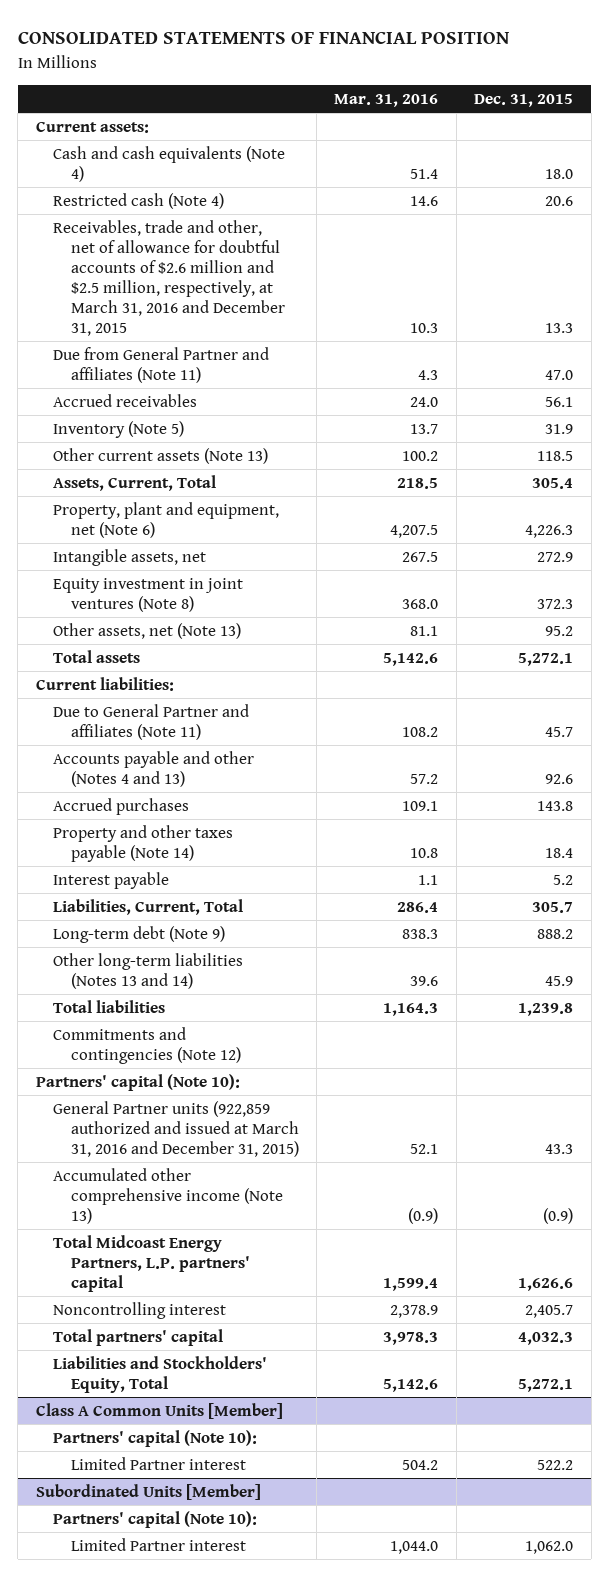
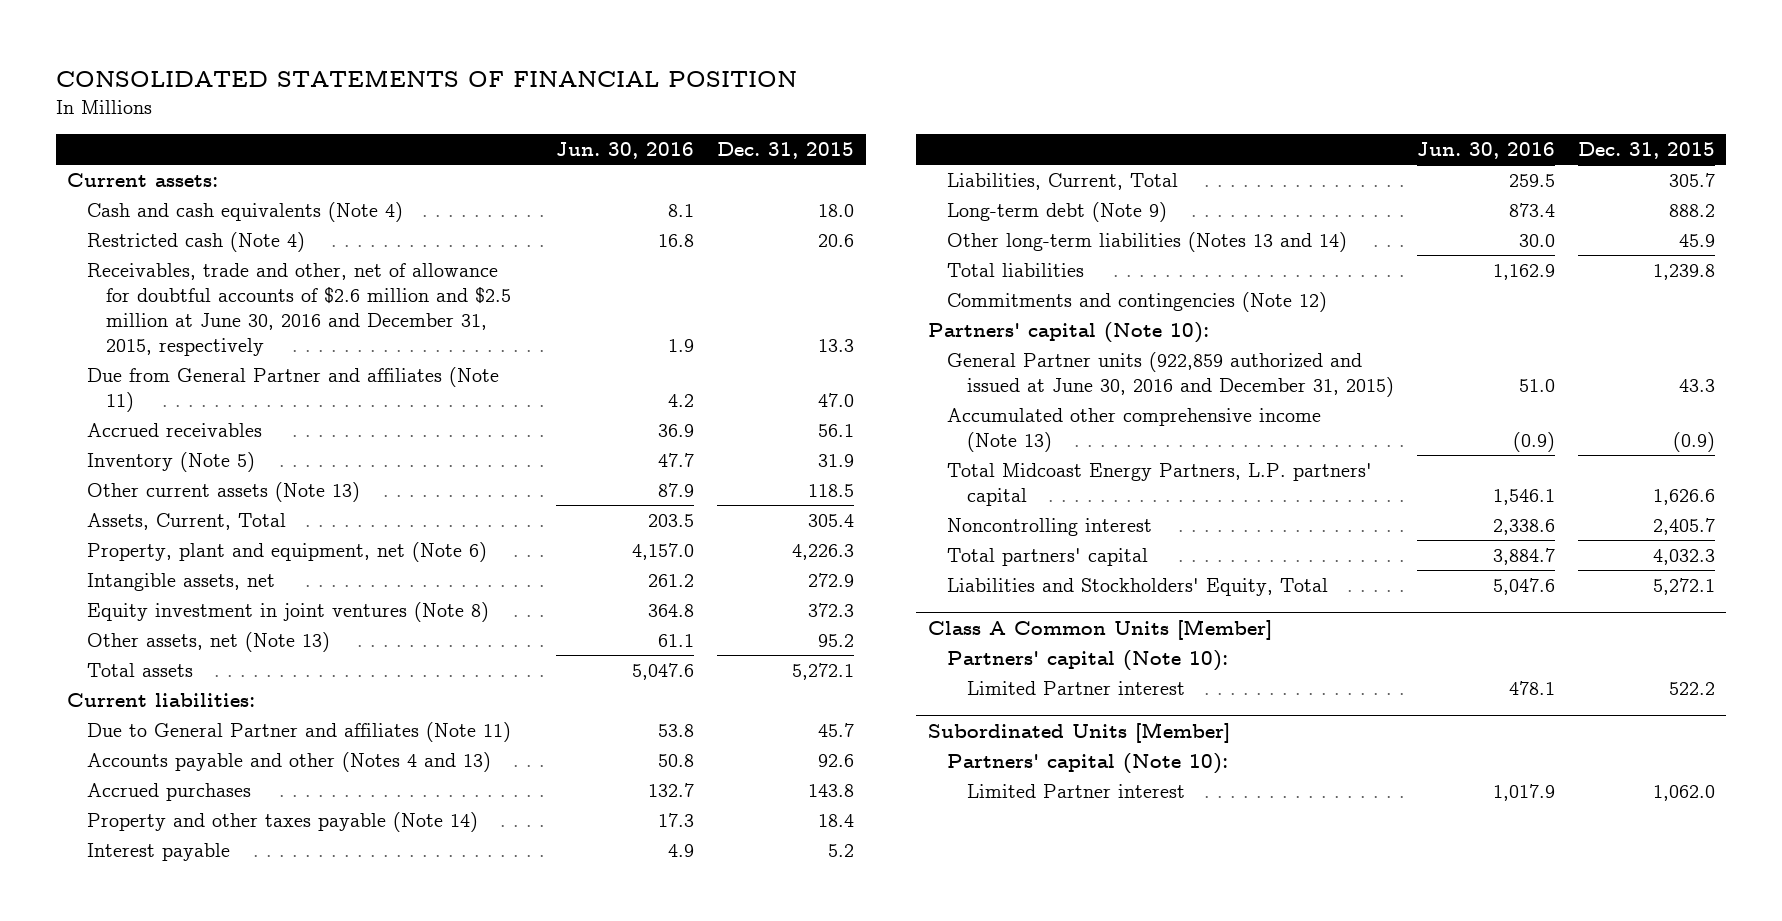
- | Mar. 31, 2016 | Dec. 31, 2015
+ | Jun. 30, 2016 | Dec. 31, 2015
- Receivables, trade and other, net of allowance for doubtful accounts of $2.6 million and $2.5 million, respectively, at March 31, 2016 and December 31, 2015 | 10.3 | 13.3
+ Receivables, trade and other, net of allowance for doubtful accounts of $2.6 million and $2.5 million at June 30, 2016 and December 31, 2015, respectively | 1.9 | 13.3
- General Partner units (922,859 authorized and issued at March 31, 2016 and December 31, 2015) | 52.1 | 43.3
+ General Partner units (922,859 authorized and issued at June 30, 2016 and December 31, 2015) | 51.0 | 43.3

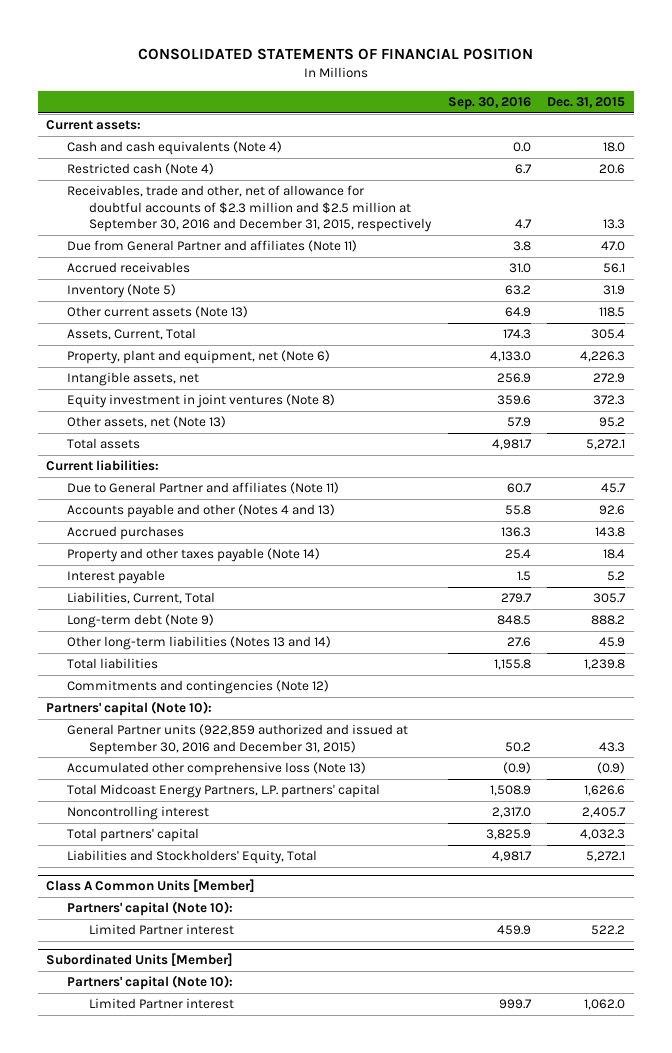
- | Jun. 30, 2016 | Dec. 31, 2015
+ | Sep. 30, 2016 | Dec. 31, 2015
- Receivables, trade and other, net of allowance for doubtful accounts of $2.6 million and $2.5 million at June 30, 2016 and December 31, 2015, respectively | 1.9 | 13.3
+ Receivables, trade and other, net of allowance for doubtful accounts of $2.3 million and $2.5 million at September 30, 2016 and December 31, 2015, respectively | 4.7 | 13.3
- General Partner units (922,859 authorized and issued at June 30, 2016 and December 31, 2015) | 51.0 | 43.3
- Accumulated other comprehensive income (Note 13) | (0.9) | (0.9)
+ General Partner units (922,859 authorized and issued at September 30, 2016 and December 31, 2015) | 50.2 | 43.3
+ Accumulated other comprehensive loss (Note 13) | (0.9) | (0.9)

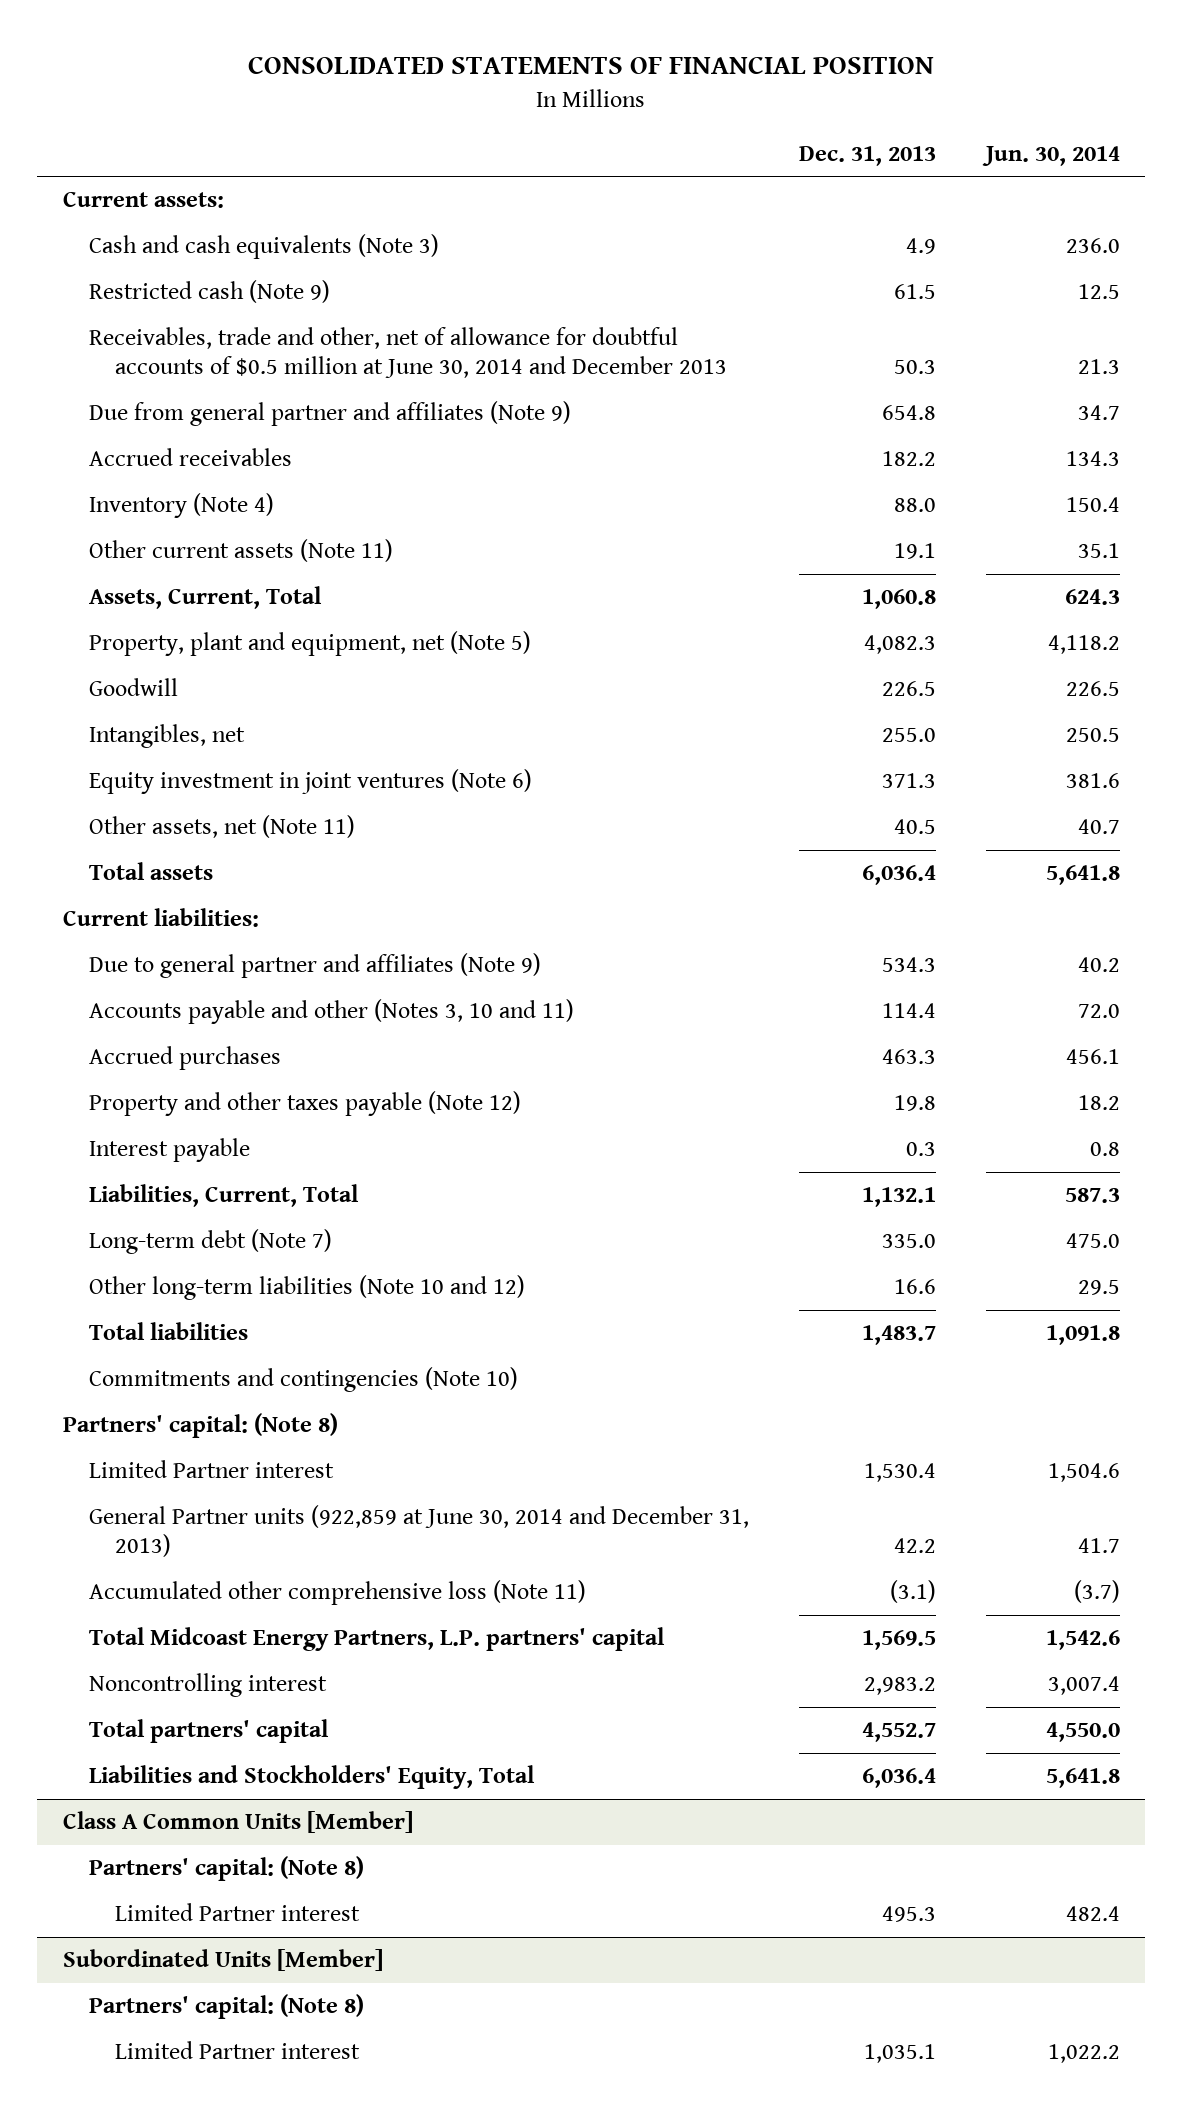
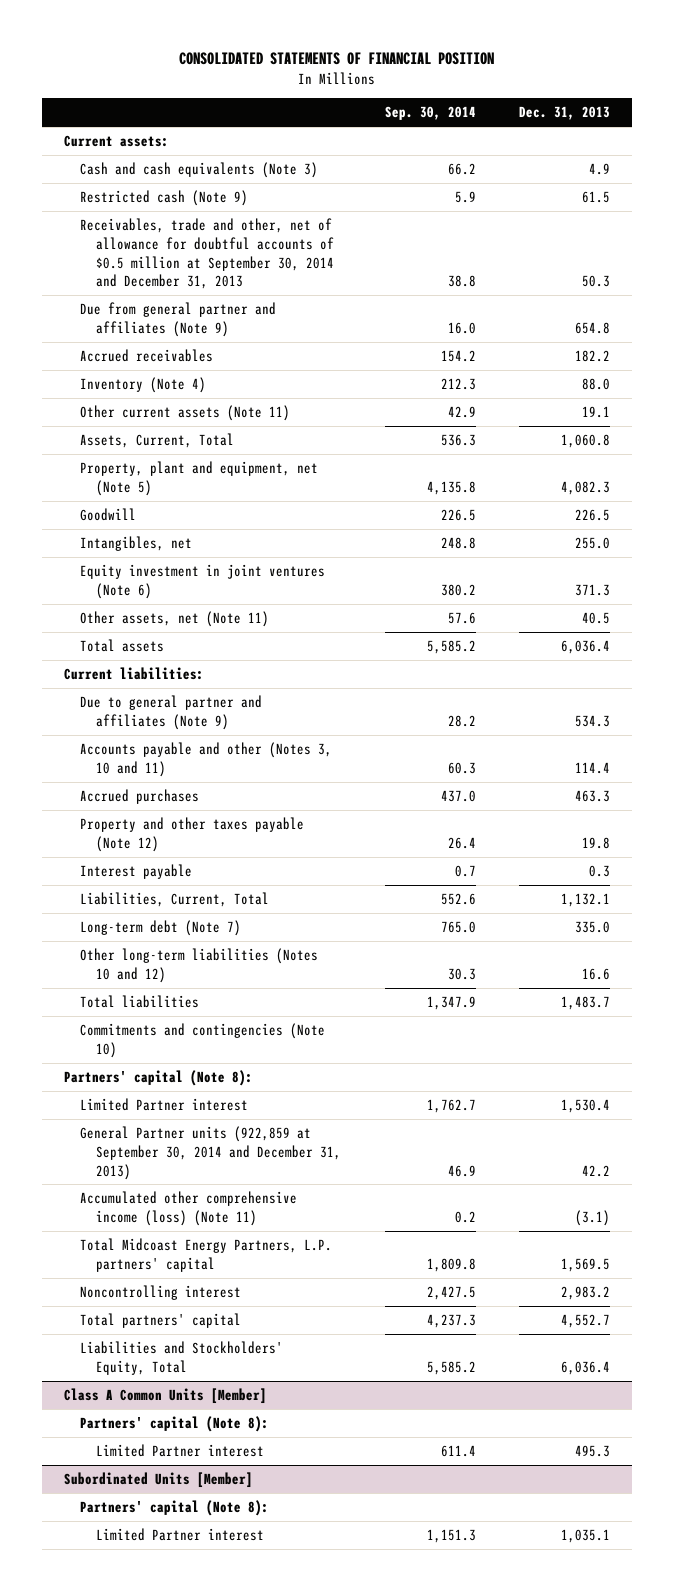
- | Dec. 31, 2013 | Jun. 30, 2014
+ | Sep. 30, 2014 | Dec. 31, 2013
- Receivables, trade and other, net of allowance for doubtful accounts of $0.5 million at June 30, 2014 and December 2013 | 50.3 | 21.3
+ Receivables, trade and other, net of allowance for doubtful accounts of $0.5 million at September 30, 2014 and December 31, 2013 | 38.8 | 50.3
- Other long-term liabilities (Note 10 and 12) | 16.6 | 29.5
+ Other long-term liabilities (Notes 10 and 12) | 30.3 | 16.6
- Partners' capital: (Note 8)
+ Partners' capital (Note 8):
- General Partner units (922,859 at June 30, 2014 and December 31, 2013) | 42.2 | 41.7
- Accumulated other comprehensive loss (Note 11) | (3.1) | (3.7)
+ General Partner units (922,859 at September 30, 2014 and December 31, 2013) | 46.9 | 42.2
+ Accumulated other comprehensive income (loss) (Note 11) | 0.2 | (3.1)
@ Class A Common Units [Member]
- Partners' capital: (Note 8)
+ Partners' capital (Note 8):
@ Subordinated Units [Member]
- Partners' capital: (Note 8)
+ Partners' capital (Note 8):

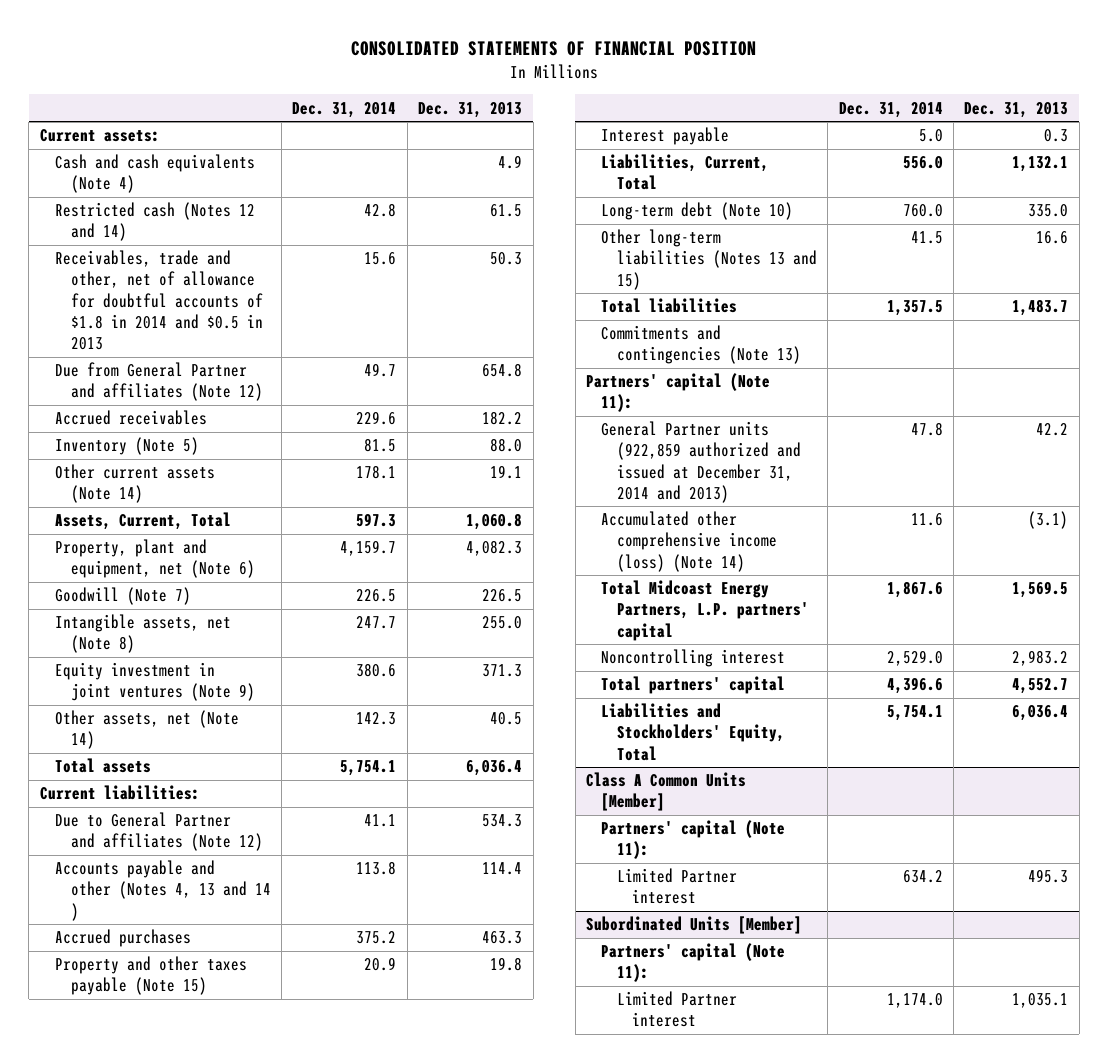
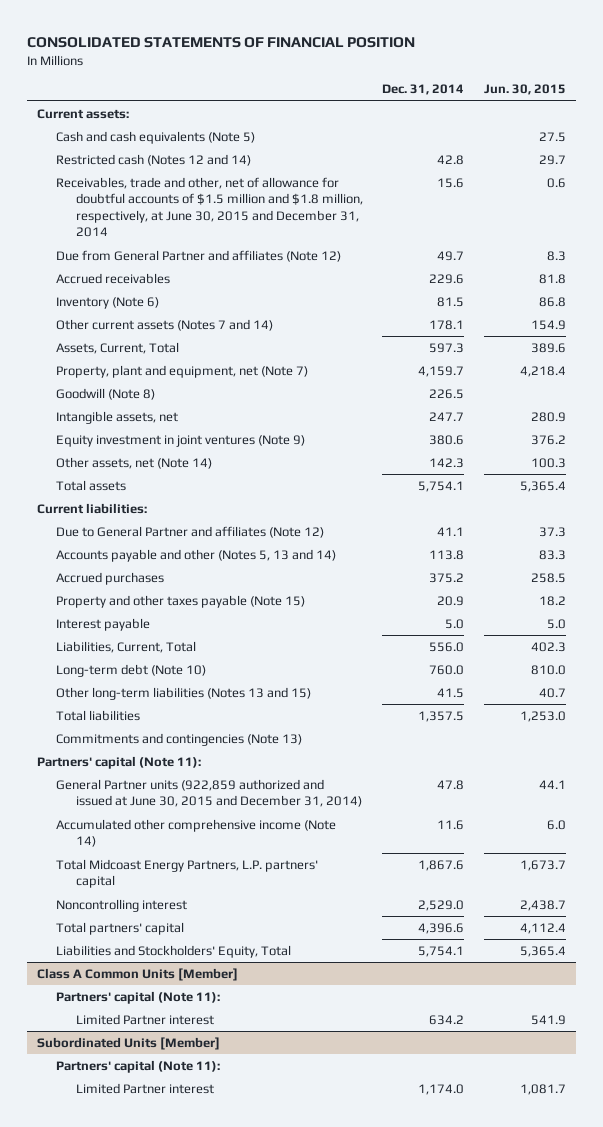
- | Dec. 31, 2014 | Dec. 31, 2013
+ | Dec. 31, 2014 | Jun. 30, 2015
- Cash and cash equivalents (Note 4) | | 4.9
+ Cash and cash equivalents (Note 5) | | 27.5
- Receivables, trade and other, net of allowance for doubtful accounts of $1.8 in 2014 and $0.5 in 2013 | 15.6 | 50.3
+ Receivables, trade and other, net of allowance for doubtful accounts of $1.5 million and $1.8 million, respectively, at June 30, 2015 and December 31, 2014 | 15.6 | 0.6
- Inventory (Note 5) | 81.5 | 88.0
- Other current assets (Note 14) | 178.1 | 19.1
+ Inventory (Note 6) | 81.5 | 86.8
+ Other current assets (Notes 7 and 14) | 178.1 | 154.9
- Property, plant and equipment, net (Note 6) | 4,159.7 | 4,082.3
- Goodwill (Note 7) | 226.5 | 226.5
- Intangible assets, net (Note 8) | 247.7 | 255.0
+ Property, plant and equipment, net (Note 7) | 4,159.7 | 4,218.4
+ Goodwill (Note 8) | 226.5 |
+ Intangible assets, net | 247.7 | 280.9
- Accounts payable and other (Notes 4, 13 and 14 ) | 113.8 | 114.4
+ Accounts payable and other (Notes 5, 13 and 14) | 113.8 | 83.3
- General Partner units (922,859 authorized and issued at December 31, 2014 and 2013) | 47.8 | 42.2
- Accumulated other comprehensive income (loss) (Note 14) | 11.6 | (3.1)
+ General Partner units (922,859 authorized and issued at June 30, 2015 and December 31, 2014) | 47.8 | 44.1
+ Accumulated other comprehensive income (Note 14) | 11.6 | 6.0

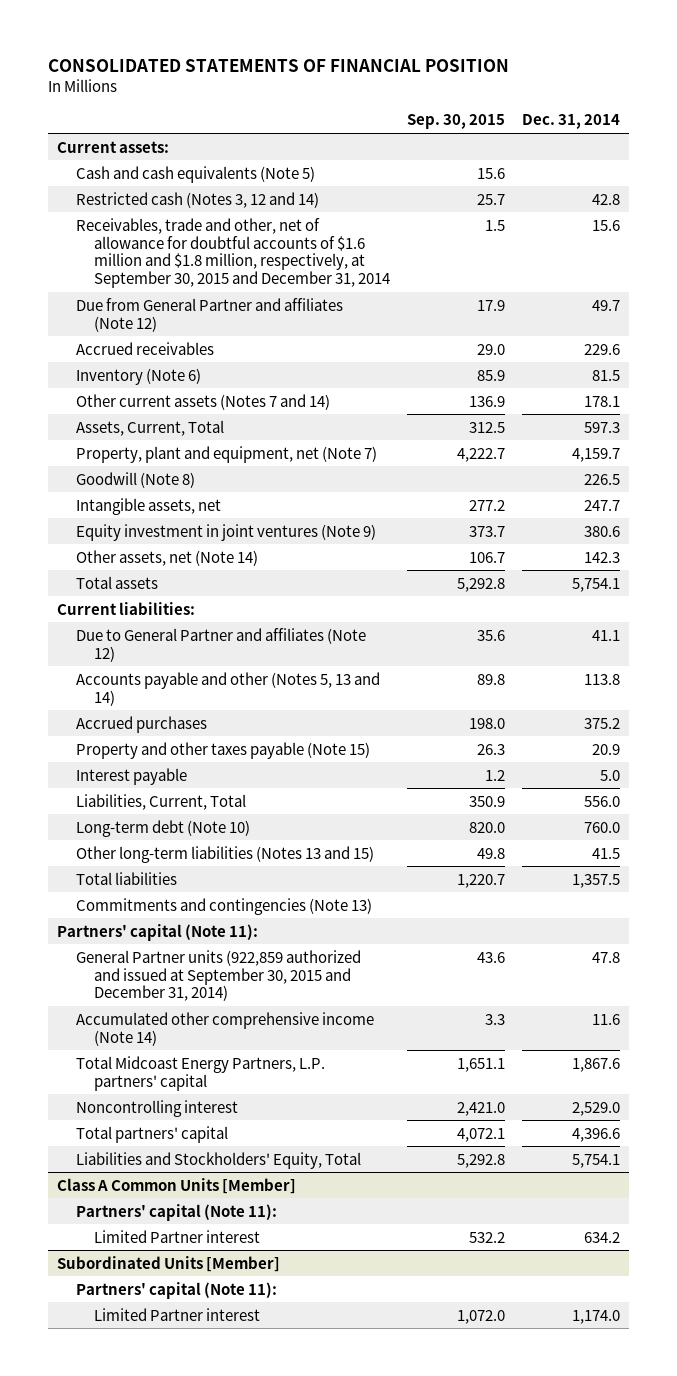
- | Dec. 31, 2014 | Jun. 30, 2015
+ | Sep. 30, 2015 | Dec. 31, 2014
- Restricted cash (Notes 12 and 14) | 42.8 | 29.7
- Receivables, trade and other, net of allowance for doubtful accounts of $1.5 million and $1.8 million, respectively, at June 30, 2015 and December 31, 2014 | 15.6 | 0.6
+ Restricted cash (Notes 3, 12 and 14) | 25.7 | 42.8
+ Receivables, trade and other, net of allowance for doubtful accounts of $1.6 million and $1.8 million, respectively, at September 30, 2015 and December 31, 2014 | 1.5 | 15.6
- General Partner units (922,859 authorized and issued at June 30, 2015 and December 31, 2014) | 47.8 | 44.1
+ General Partner units (922,859 authorized and issued at September 30, 2015 and December 31, 2014) | 43.6 | 47.8

